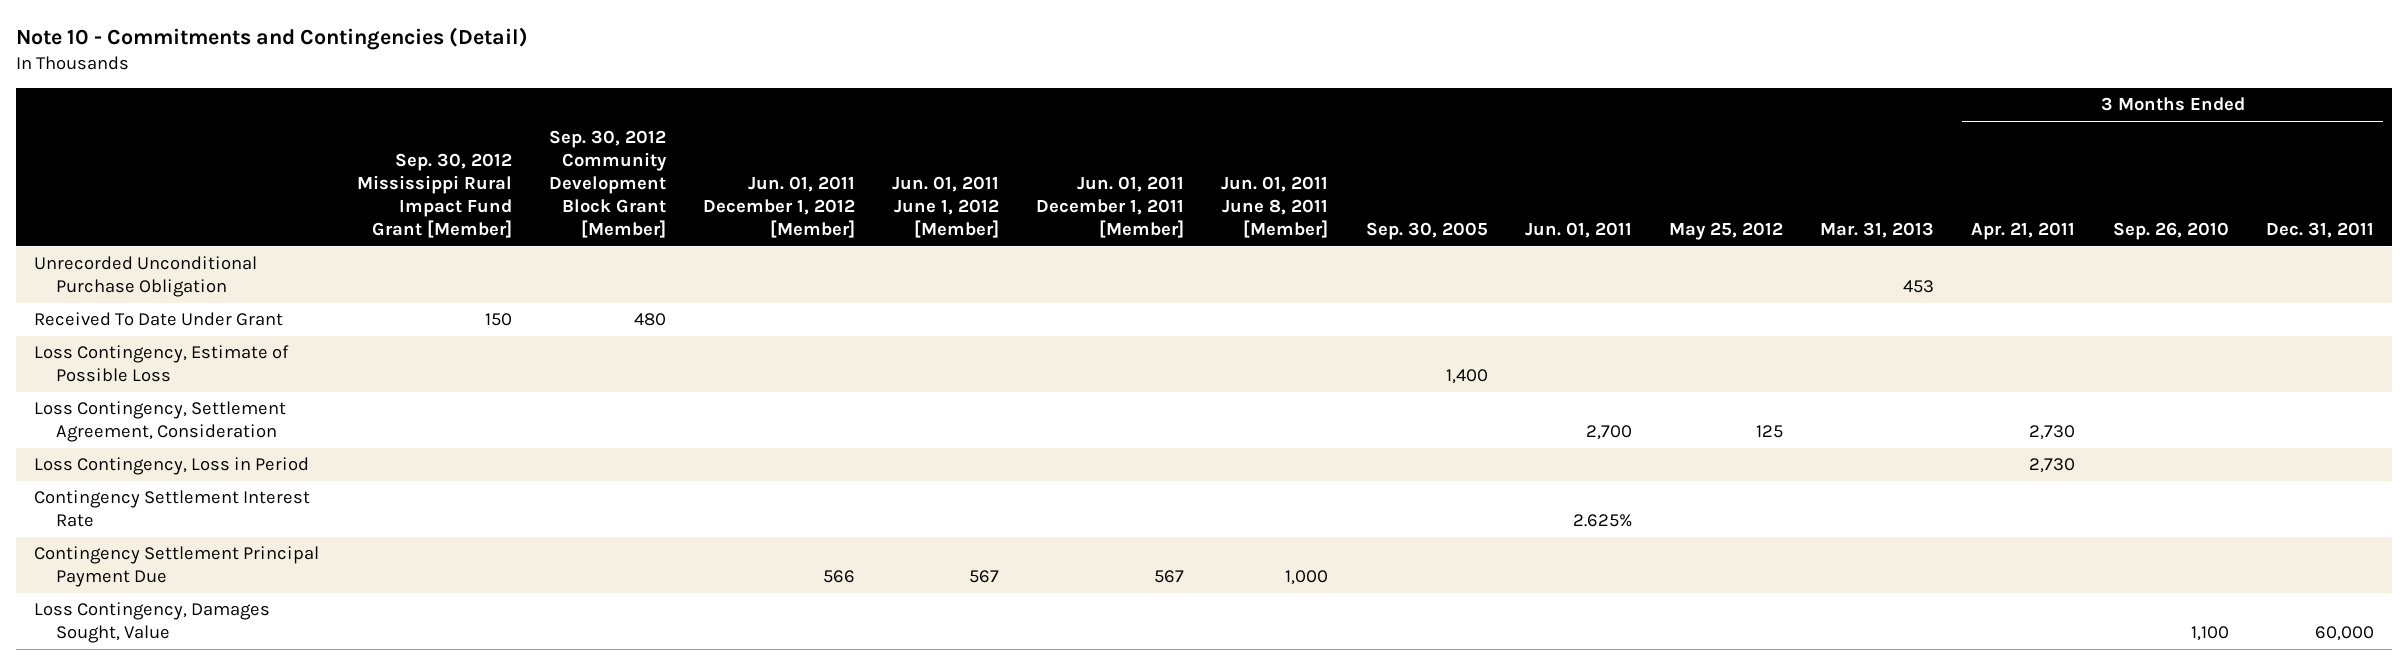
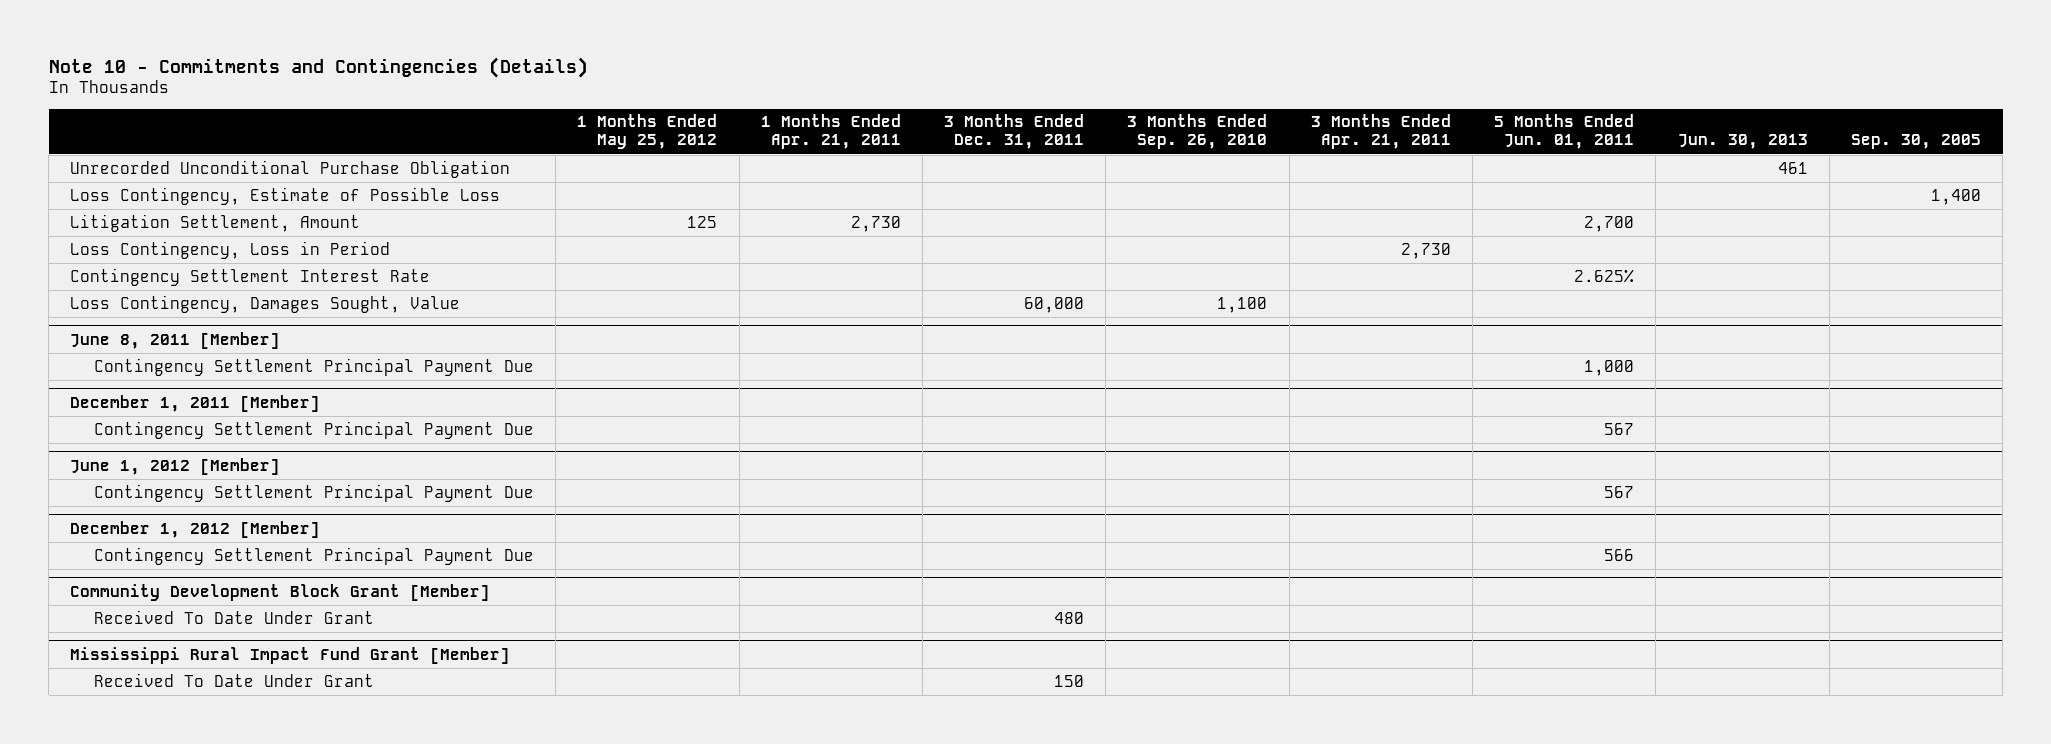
- Note 10 - Commitments and Contingencies (Detail)
+ Note 10 - Commitments and Contingencies (Details)
- | Sep. 30, 2012 Mississippi Rural Impact Fund Grant [Member] | Sep. 30, 2012 Community Development Block Grant [Member] | Jun. 01, 2011 December 1, 2012 [Member] | Jun. 01, 2011 June 1, 2012 [Member] | Jun. 01, 2011 December 1, 2011 [Member] | Jun. 01, 2011 June 8, 2011 [Member] | Sep. 30, 2005 | Jun. 01, 2011 | May 25, 2012 | Mar. 31, 2013 | 3 Months Ended Apr. 21, 2011 | 3 Months Ended Sep. 26, 2010 | 3 Months Ended Dec. 31, 2011
+ | 1 Months Ended May 25, 2012 | 1 Months Ended Apr. 21, 2011 | 3 Months Ended Dec. 31, 2011 | 3 Months Ended Sep. 26, 2010 | 3 Months Ended Apr. 21, 2011 | 5 Months Ended Jun. 01, 2011 | Jun. 30, 2013 | Sep. 30, 2005
- Received To Date Under Grant | 150 | 480 | | | | | | | | | | |
- Loss Contingency, Settlement Agreement, Consideration | | | | | | | | 2,700 | 125 | | 2,730 | |
+ Litigation Settlement, Amount | 125 | 2,730 | | | | 2,700 | |
- Contingency Settlement Principal Payment Due | | | 566 | 567 | 567 | 1,000 | | | | | | |
+ June 8, 2011 [Member]
+ Contingency Settlement Principal Payment Due | | | | | | 1,000 | |
+ December 1, 2011 [Member]
+ Contingency Settlement Principal Payment Due | | | | | | 567 | |
+ June 1, 2012 [Member]
+ Contingency Settlement Principal Payment Due | | | | | | 567 | |
+ December 1, 2012 [Member]
+ Contingency Settlement Principal Payment Due | | | | | | 566 | |
+ Community Development Block Grant [Member]
+ Received To Date Under Grant | | | 480 | | | | |
+ Mississippi Rural Impact Fund Grant [Member]
+ Received To Date Under Grant | | | 150 | | | | |

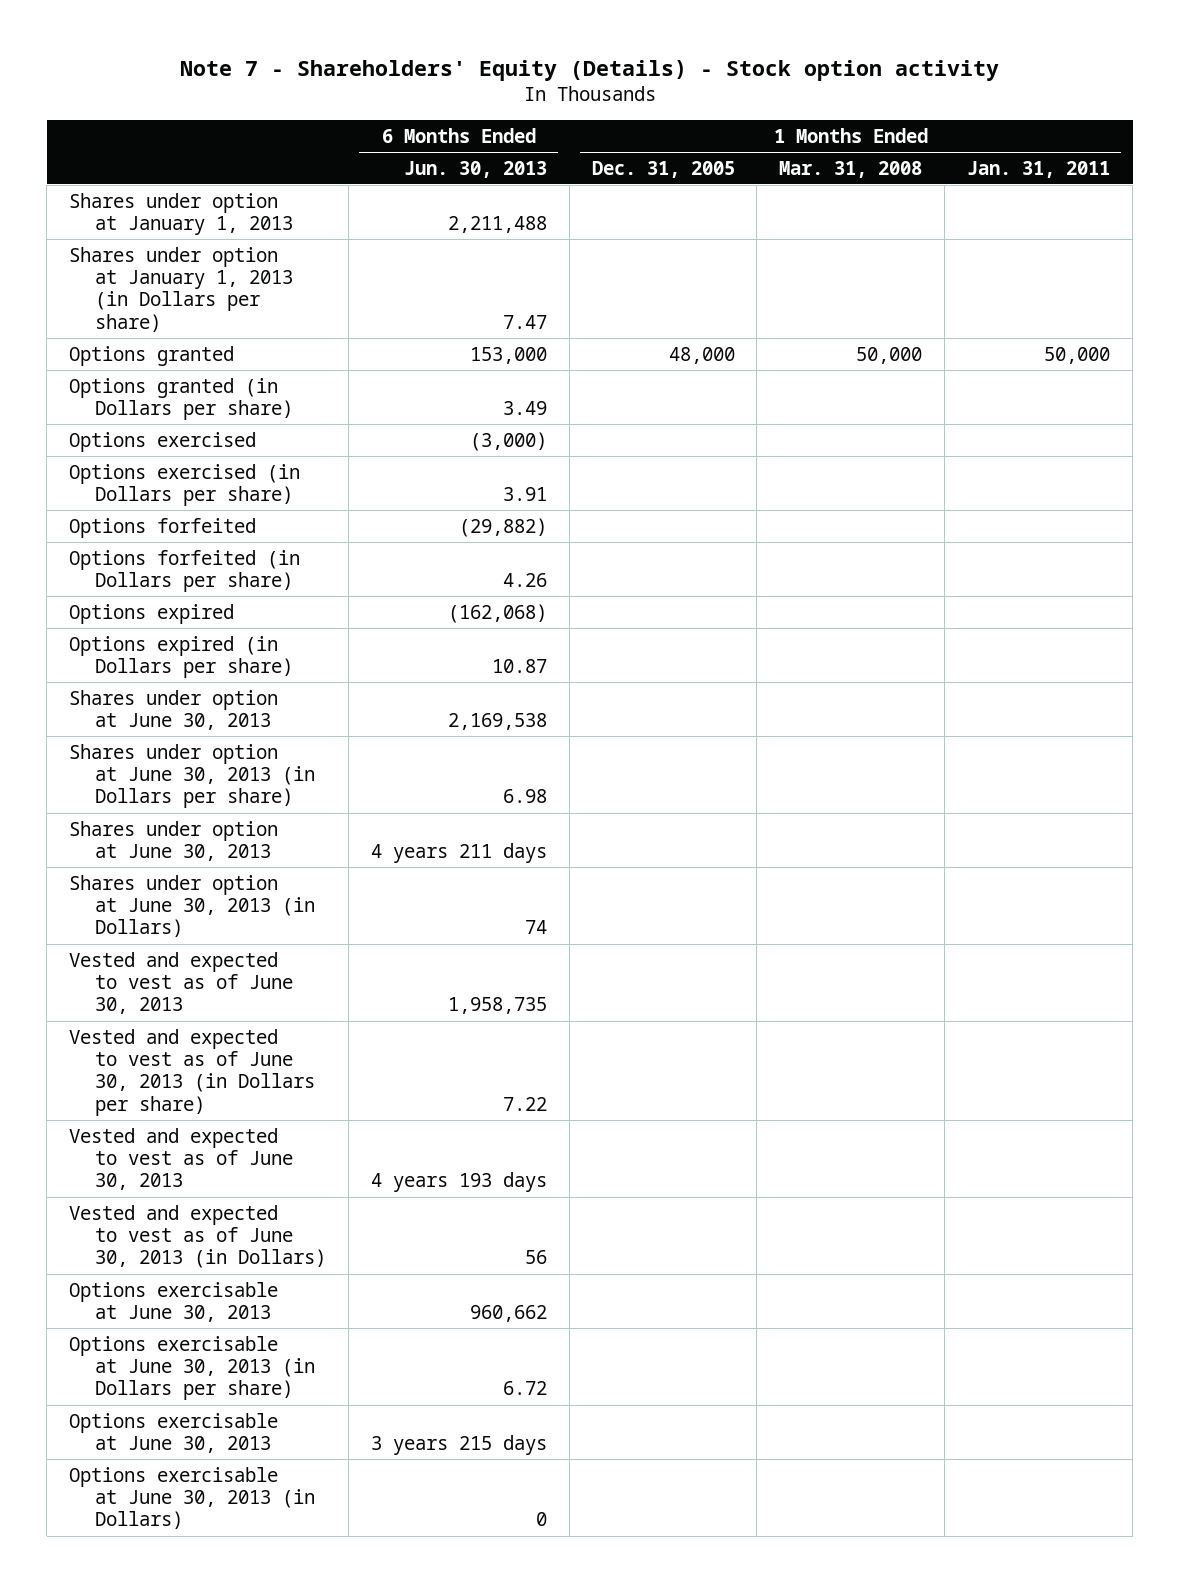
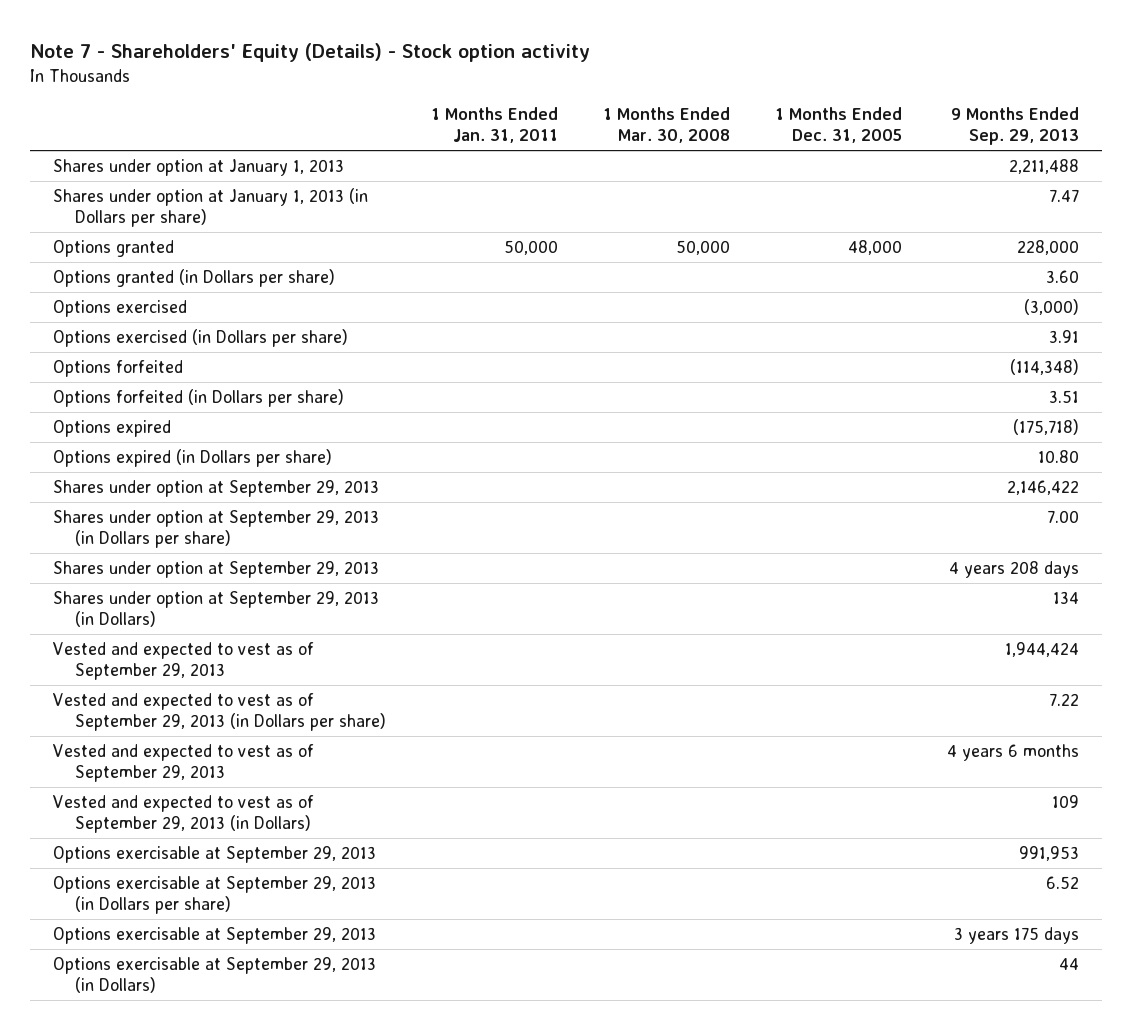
- | 6 Months Ended Jun. 30, 2013 | 1 Months Ended Dec. 31, 2005 | 1 Months Ended Mar. 31, 2008 | 1 Months Ended Jan. 31, 2011
+ | 1 Months Ended Jan. 31, 2011 | 1 Months Ended Mar. 30, 2008 | 1 Months Ended Dec. 31, 2005 | 9 Months Ended Sep. 29, 2013
- Shares under option at June 30, 2013 | 2,169,538 | | |
- Shares under option at June 30, 2013 (in Dollars per share) | 6.98 | | |
- Shares under option at June 30, 2013 | 4 years 211 days | | |
- Shares under option at June 30, 2013 (in Dollars) | 74 | | |
- Vested and expected to vest as of June 30, 2013 | 1,958,735 | | |
- Vested and expected to vest as of June 30, 2013 (in Dollars per share) | 7.22 | | |
- Vested and expected to vest as of June 30, 2013 | 4 years 193 days | | |
- Vested and expected to vest as of June 30, 2013 (in Dollars) | 56 | | |
- Options exercisable at June 30, 2013 | 960,662 | | |
- Options exercisable at June 30, 2013 (in Dollars per share) | 6.72 | | |
- Options exercisable at June 30, 2013 | 3 years 215 days | | |
- Options exercisable at June 30, 2013 (in Dollars) | 0 | | |
+ Shares under option at September 29, 2013 | | | | 2,146,422
+ Shares under option at September 29, 2013 (in Dollars per share) | | | | 7.00
+ Shares under option at September 29, 2013 | | | | 4 years 208 days
+ Shares under option at September 29, 2013 (in Dollars) | | | | 134
+ Vested and expected to vest as of September 29, 2013 | | | | 1,944,424
+ Vested and expected to vest as of September 29, 2013 (in Dollars per share) | | | | 7.22
+ Vested and expected to vest as of September 29, 2013 | | | | 4 years 6 months
+ Vested and expected to vest as of September 29, 2013 (in Dollars) | | | | 109
+ Options exercisable at September 29, 2013 | | | | 991,953
+ Options exercisable at September 29, 2013 (in Dollars per share) | | | | 6.52
+ Options exercisable at September 29, 2013 | | | | 3 years 175 days
+ Options exercisable at September 29, 2013 (in Dollars) | | | | 44

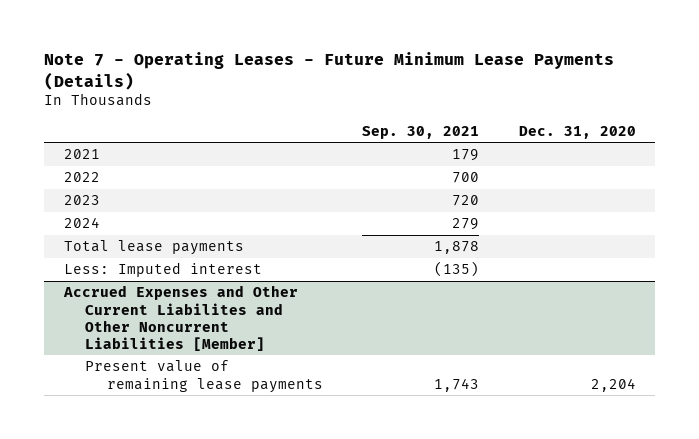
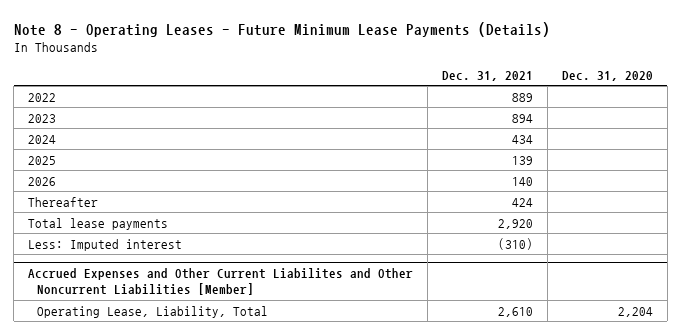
- Note 7 - Operating Leases - Future Minimum Lease Payments (Details)
+ Note 8 - Operating Leases - Future Minimum Lease Payments (Details)
- | Sep. 30, 2021 | Dec. 31, 2020
+ | Dec. 31, 2021 | Dec. 31, 2020
- 2021 | 179 |
+ 2025 | 139 |
+ 2026 | 140 |
+ Thereafter | 424 |
@ Accrued Expenses and Other Current Liabilites and Other Noncurrent Liabilities [Member]
- Present value of remaining lease payments | 1,743 | 2,204
+ Operating Lease, Liability, Total | 2,610 | 2,204

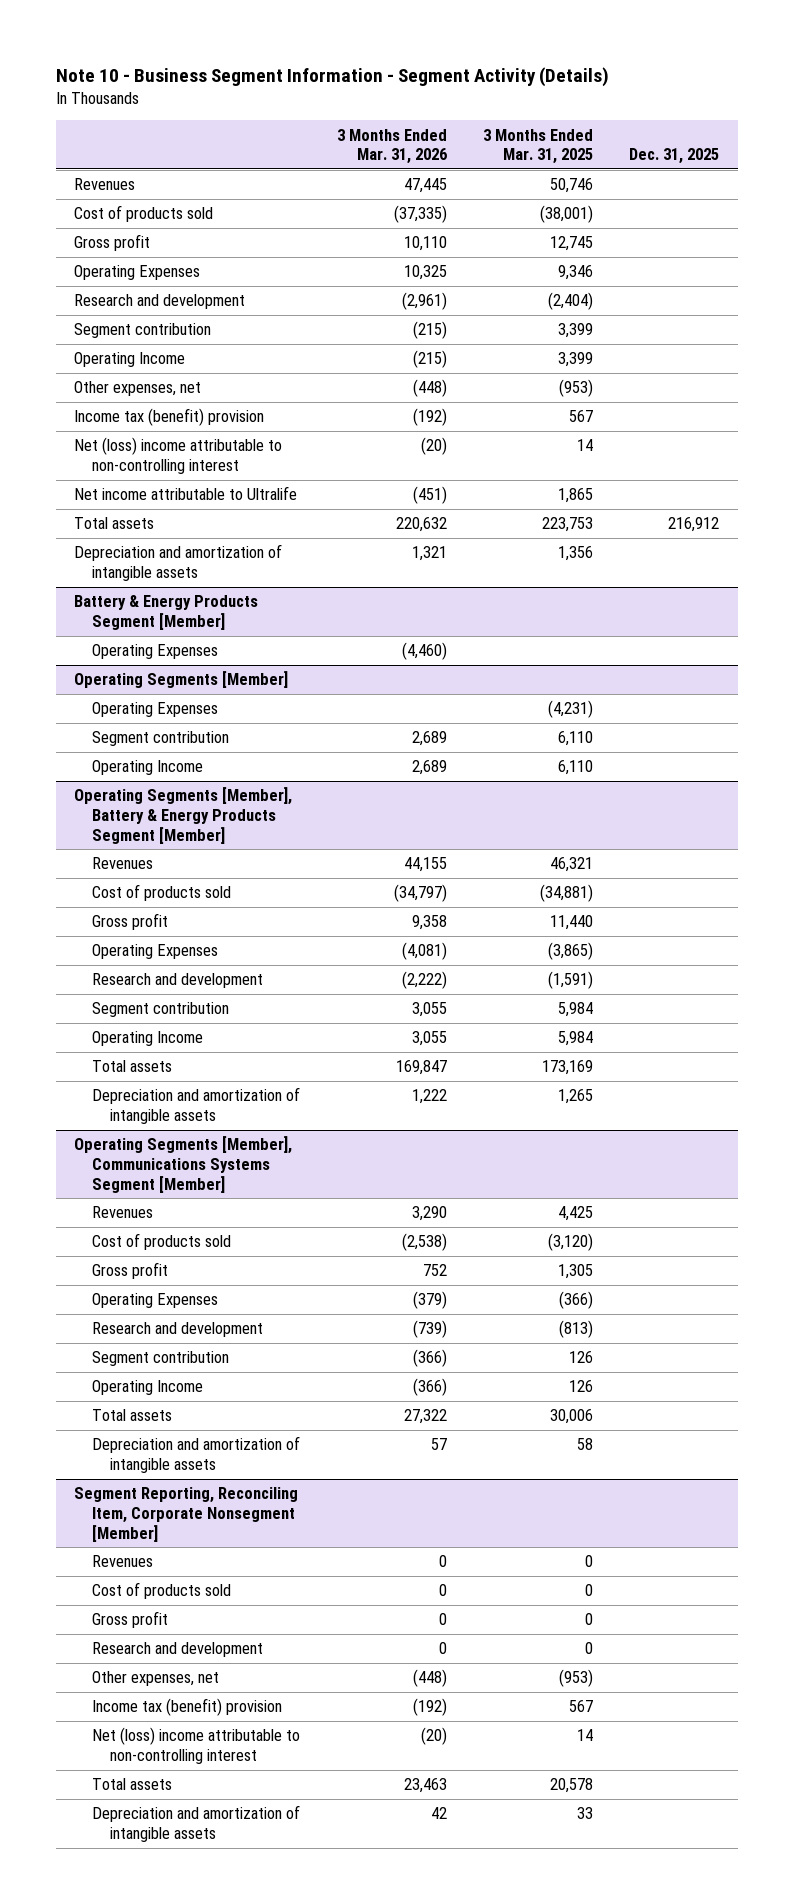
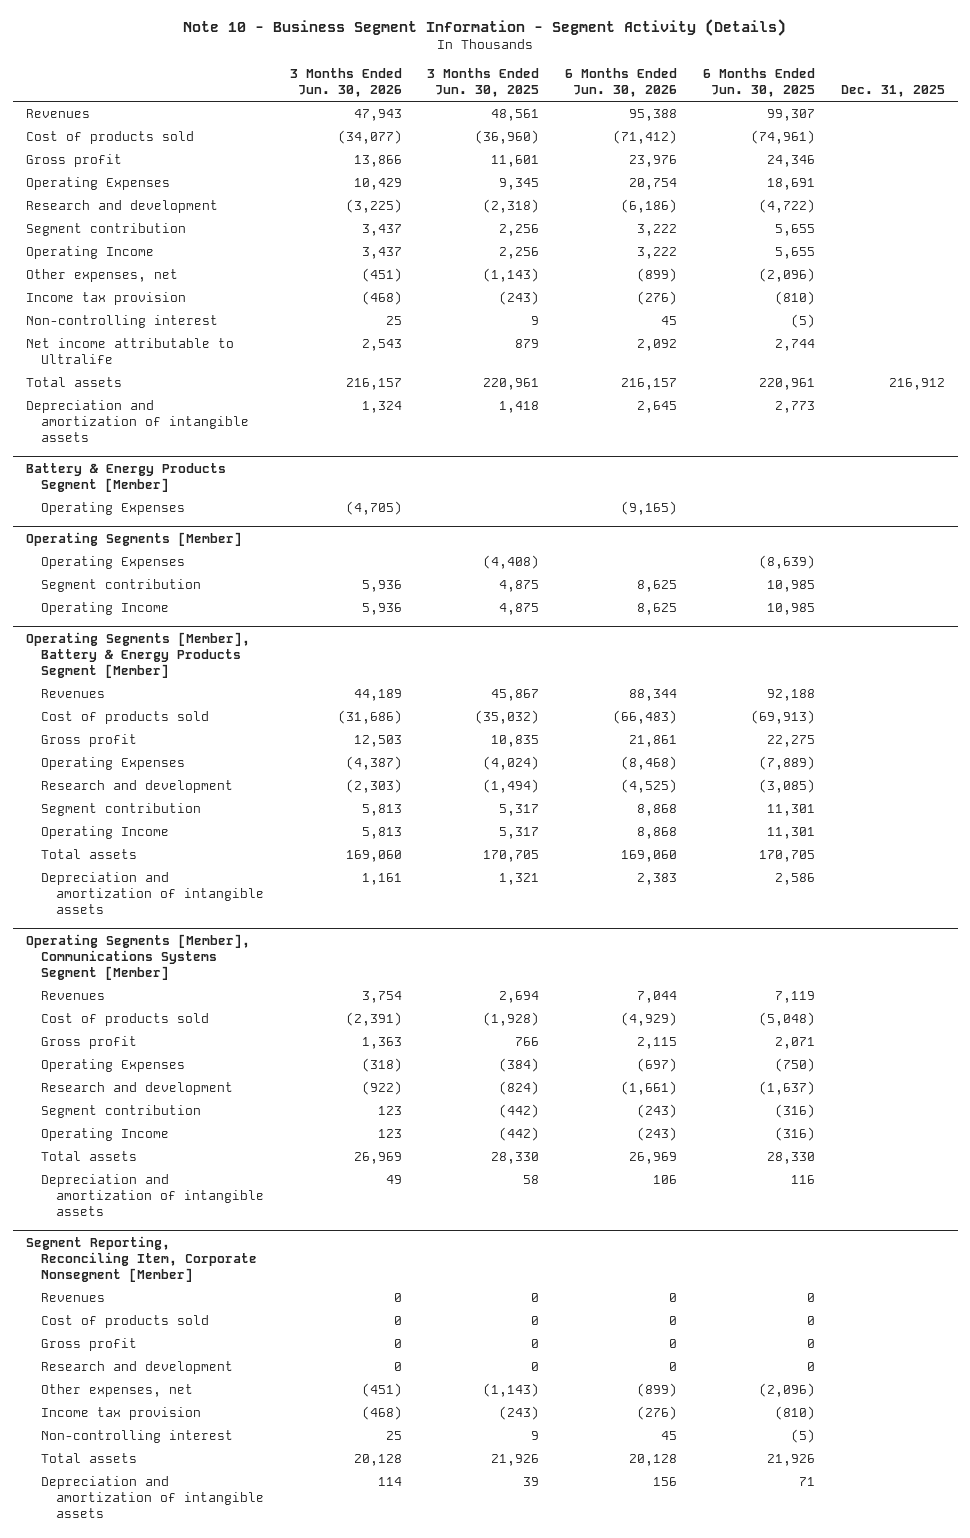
- | 3 Months Ended Mar. 31, 2026 | 3 Months Ended Mar. 31, 2025 | Dec. 31, 2025
+ | 3 Months Ended Jun. 30, 2026 | 3 Months Ended Jun. 30, 2025 | 6 Months Ended Jun. 30, 2026 | 6 Months Ended Jun. 30, 2025 | Dec. 31, 2025
- Income tax (benefit) provision | (192) | 567 |
- Net (loss) income attributable to non-controlling interest | (20) | 14 |
+ Income tax provision | (468) | (243) | (276) | (810) |
+ Non-controlling interest | 25 | 9 | 45 | (5) |
@ Segment Reporting, Reconciling Item, Corporate Nonsegment [Member]
- Income tax (benefit) provision | (192) | 567 |
- Net (loss) income attributable to non-controlling interest | (20) | 14 |
+ Income tax provision | (468) | (243) | (276) | (810) |
+ Non-controlling interest | 25 | 9 | 45 | (5) |

